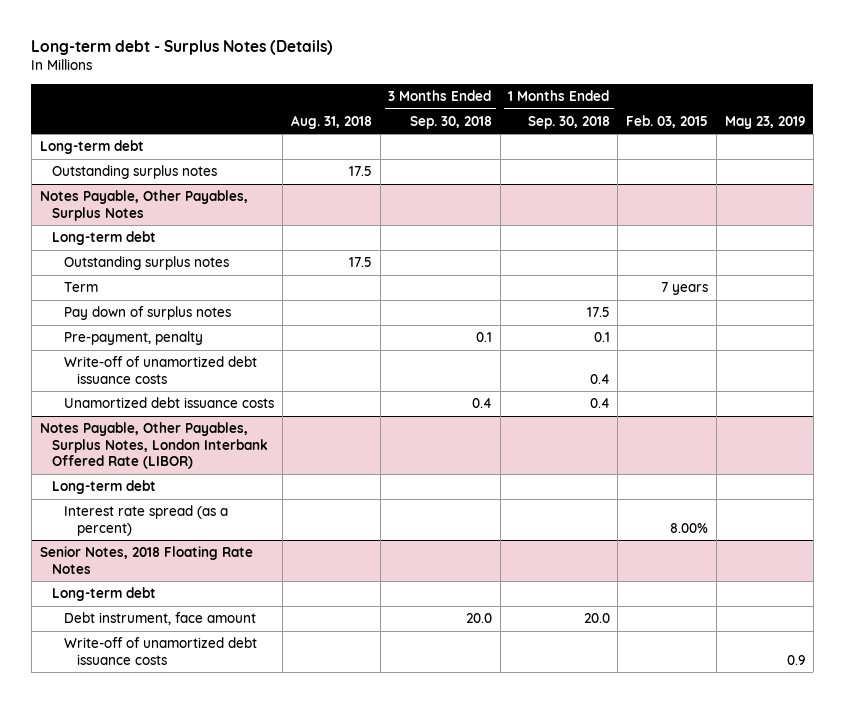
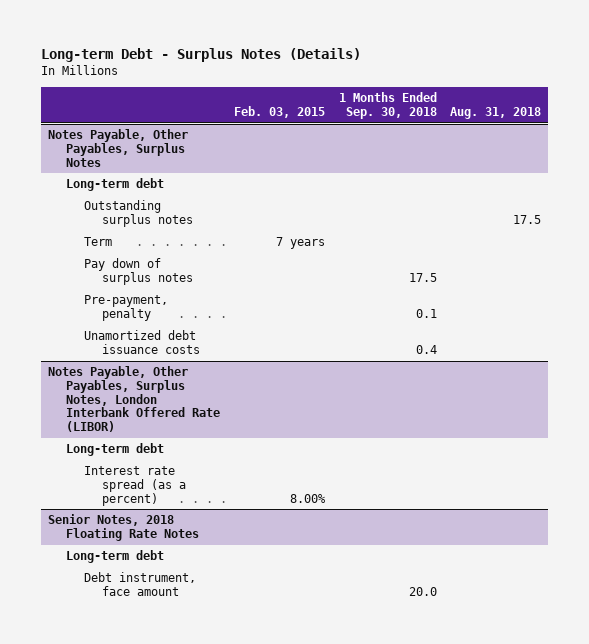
- Long-term debt - Surplus Notes (Details)
+ Long-term Debt - Surplus Notes (Details)
- | Aug. 31, 2018 | 3 Months Ended Sep. 30, 2018 | 1 Months Ended Sep. 30, 2018 | Feb. 03, 2015 | May 23, 2019
+ | Feb. 03, 2015 | 1 Months Ended Sep. 30, 2018 | Aug. 31, 2018
- Long-term debt
- Outstanding surplus notes | 17.5 | | | |
@ Notes Payable, Other Payables, Surplus Notes
- Write-off of unamortized debt issuance costs | | | 0.4 | |
@ Senior Notes, 2018 Floating Rate Notes
- Write-off of unamortized debt issuance costs | | | | | 0.9

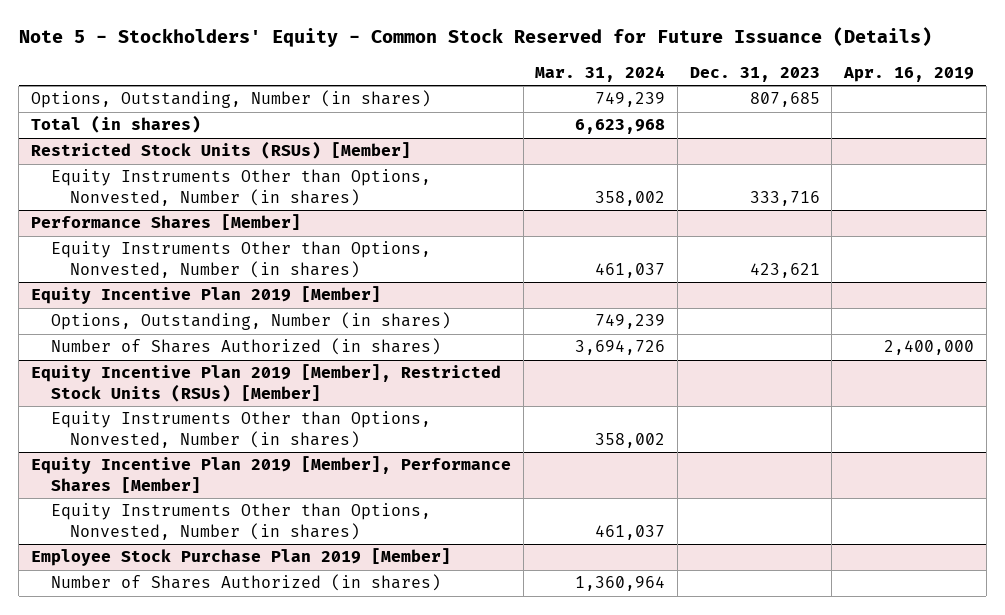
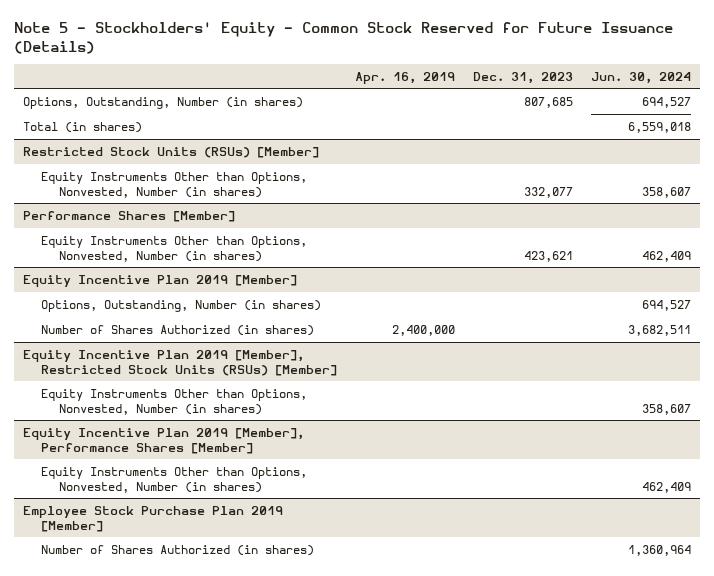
- | Mar. 31, 2024 | Dec. 31, 2023 | Apr. 16, 2019
+ | Apr. 16, 2019 | Dec. 31, 2023 | Jun. 30, 2024
@ Restricted Stock Units (RSUs) [Member]
- Equity Instruments Other than Options, Nonvested, Number (in shares) | 358,002 | 333,716 |
+ Equity Instruments Other than Options, Nonvested, Number (in shares) | | 332,077 | 358,607

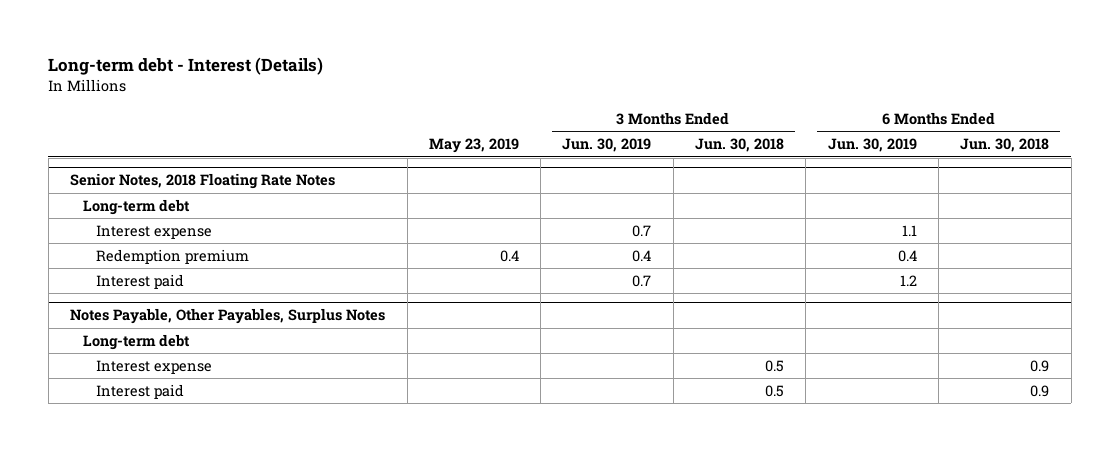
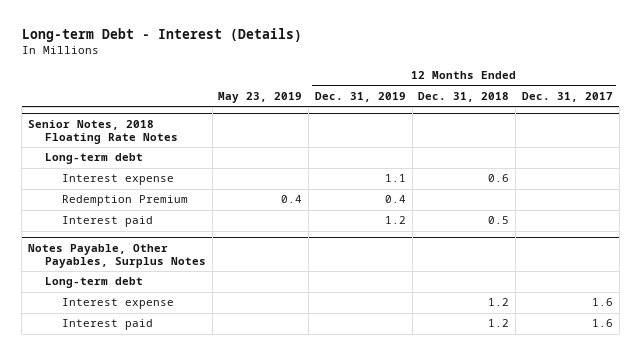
- Long-term debt - Interest (Details)
+ Long-term Debt - Interest (Details)
- | May 23, 2019 | 3 Months Ended Jun. 30, 2019 | 3 Months Ended Jun. 30, 2018 | 6 Months Ended Jun. 30, 2019 | 6 Months Ended Jun. 30, 2018
+ | May 23, 2019 | 12 Months Ended Dec. 31, 2019 | 12 Months Ended Dec. 31, 2018 | 12 Months Ended Dec. 31, 2017
@ Senior Notes, 2018 Floating Rate Notes
- Redemption premium | 0.4 | 0.4 | | 0.4 |
+ Redemption Premium | 0.4 | 0.4 | |

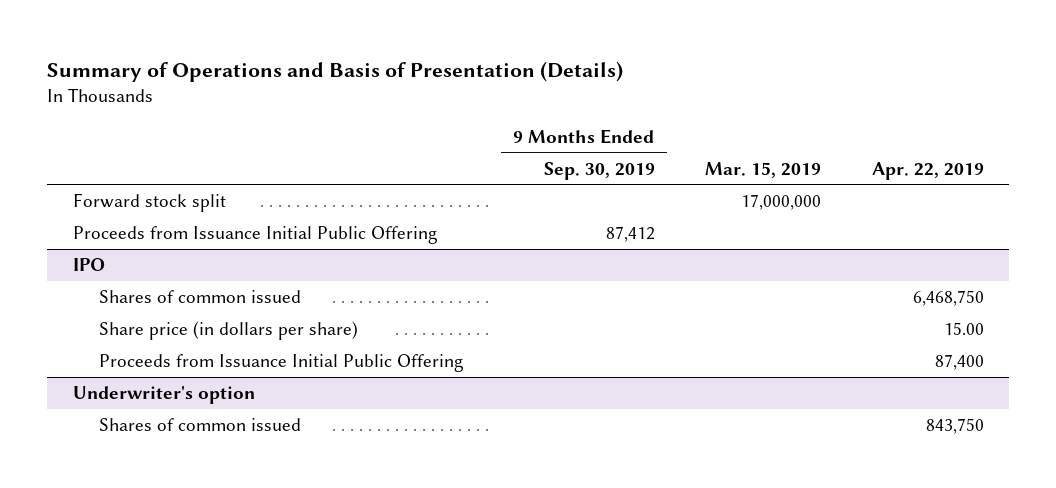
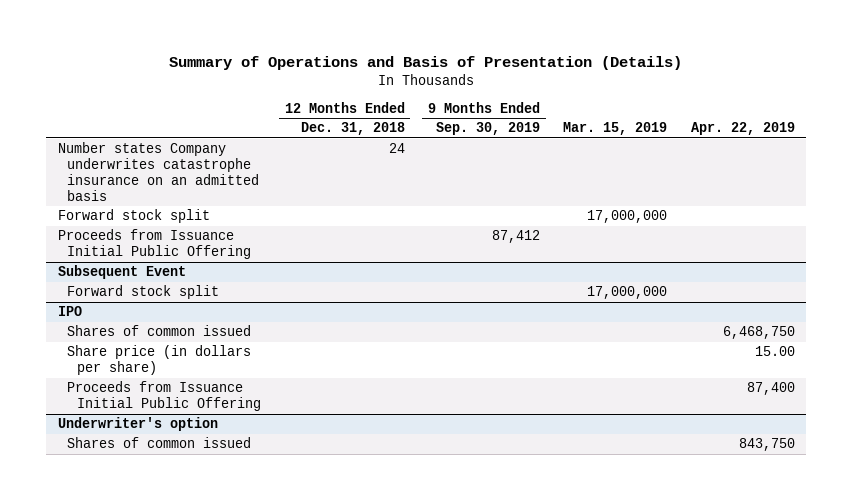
- | 9 Months Ended Sep. 30, 2019 | Mar. 15, 2019 | Apr. 22, 2019
+ | 12 Months Ended Dec. 31, 2018 | 9 Months Ended Sep. 30, 2019 | Mar. 15, 2019 | Apr. 22, 2019
+ Number states Company underwrites catastrophe insurance on an admitted basis | 24 | | |
+ Subsequent Event
+ Forward stock split | | | 17,000,000 |

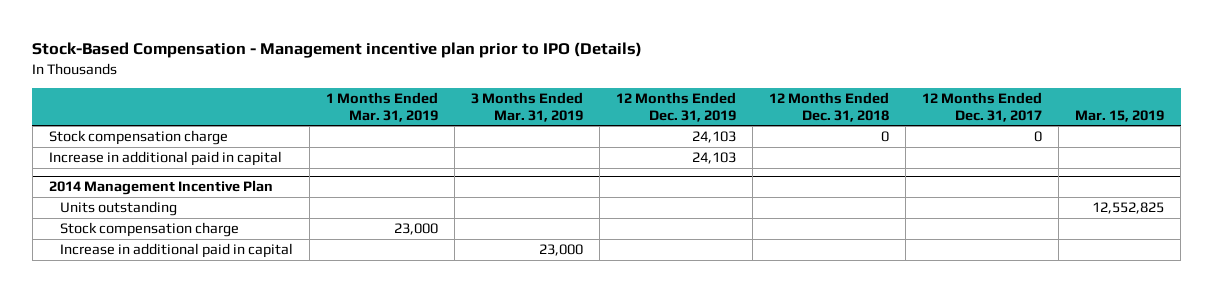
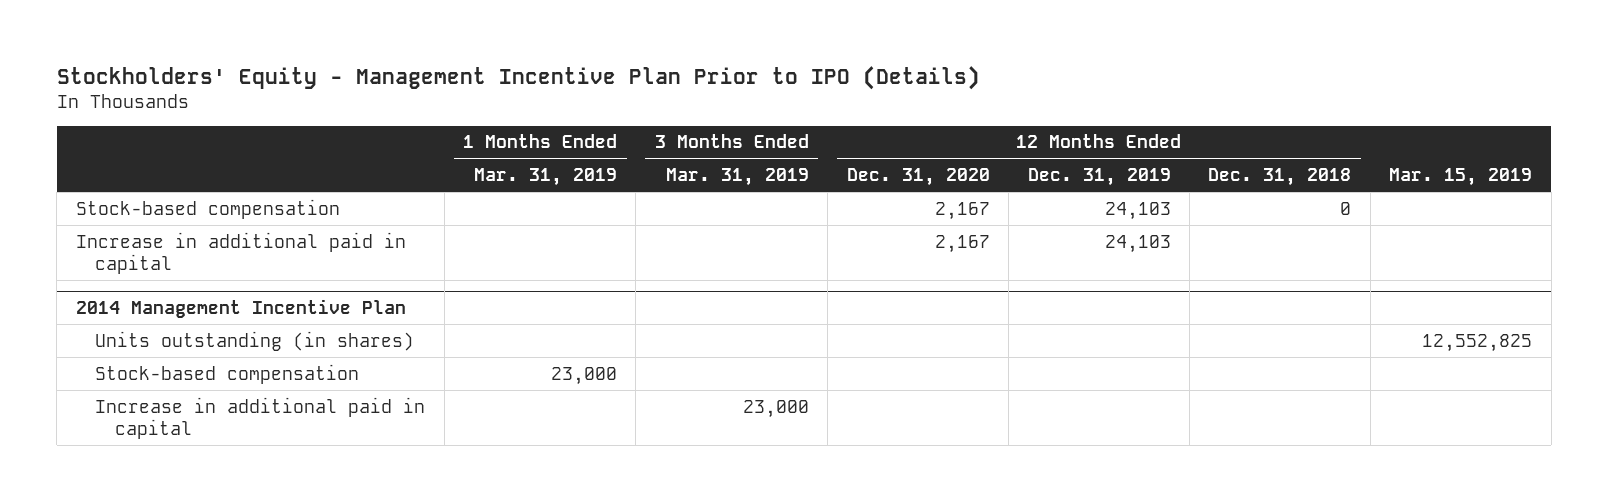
- Stock-Based Compensation - Management incentive plan prior to IPO (Details)
+ Stockholders' Equity - Management Incentive Plan Prior to IPO (Details)
- | 1 Months Ended Mar. 31, 2019 | 3 Months Ended Mar. 31, 2019 | 12 Months Ended Dec. 31, 2019 | 12 Months Ended Dec. 31, 2018 | 12 Months Ended Dec. 31, 2017 | Mar. 15, 2019
+ | 1 Months Ended Mar. 31, 2019 | 3 Months Ended Mar. 31, 2019 | 12 Months Ended Dec. 31, 2020 | 12 Months Ended Dec. 31, 2019 | 12 Months Ended Dec. 31, 2018 | Mar. 15, 2019
- Stock compensation charge | | | 24,103 | 0 | 0 |
+ Stock-based compensation | | | 2,167 | 24,103 | 0 |
@ 2014 Management Incentive Plan
- Units outstanding | | | | | | 12,552,825
- Stock compensation charge | 23,000 | | | | |
+ Units outstanding (in shares) | | | | | | 12,552,825
+ Stock-based compensation | 23,000 | | | | |

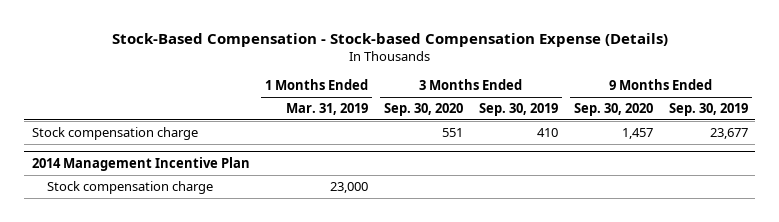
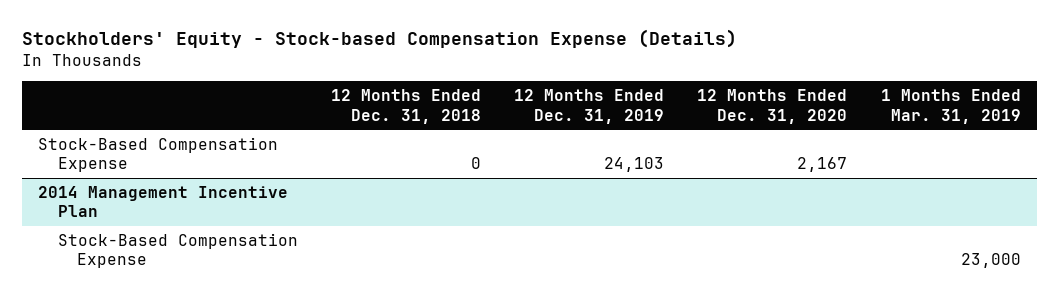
- Stock-Based Compensation - Stock-based Compensation Expense (Details)
+ Stockholders' Equity - Stock-based Compensation Expense (Details)
- | 1 Months Ended Mar. 31, 2019 | 3 Months Ended Sep. 30, 2020 | 3 Months Ended Sep. 30, 2019 | 9 Months Ended Sep. 30, 2020 | 9 Months Ended Sep. 30, 2019
+ | 12 Months Ended Dec. 31, 2018 | 12 Months Ended Dec. 31, 2019 | 12 Months Ended Dec. 31, 2020 | 1 Months Ended Mar. 31, 2019
- Stock compensation charge | | 551 | 410 | 1,457 | 23,677
+ Stock-Based Compensation Expense | 0 | 24,103 | 2,167 |
@ 2014 Management Incentive Plan
- Stock compensation charge | 23,000 | | | |
+ Stock-Based Compensation Expense | | | | 23,000

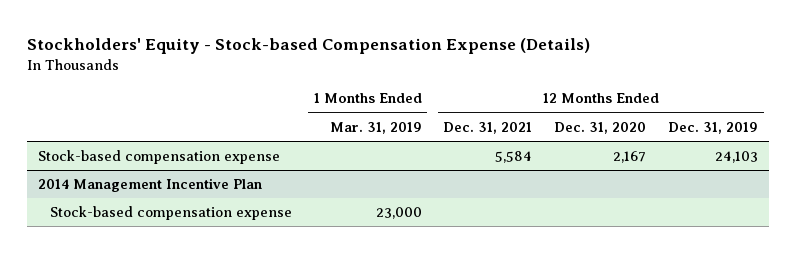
- | 12 Months Ended Dec. 31, 2018 | 12 Months Ended Dec. 31, 2019 | 12 Months Ended Dec. 31, 2020 | 1 Months Ended Mar. 31, 2019
+ | 1 Months Ended Mar. 31, 2019 | 12 Months Ended Dec. 31, 2021 | 12 Months Ended Dec. 31, 2020 | 12 Months Ended Dec. 31, 2019
- Stock-Based Compensation Expense | 0 | 24,103 | 2,167 |
+ Stock-based compensation expense | | 5,584 | 2,167 | 24,103
@ 2014 Management Incentive Plan
- Stock-Based Compensation Expense | | | | 23,000
+ Stock-based compensation expense | 23,000 | | |

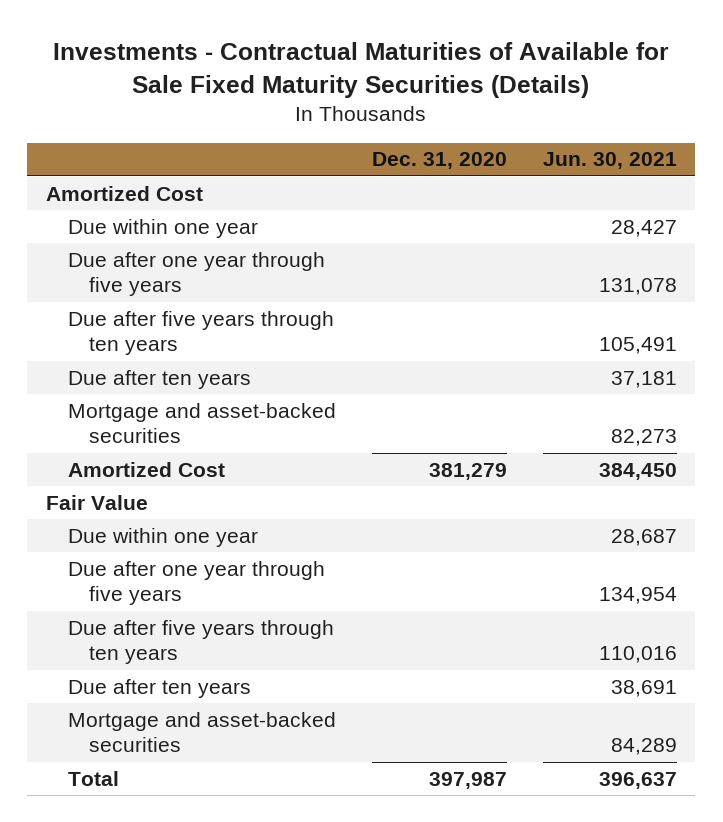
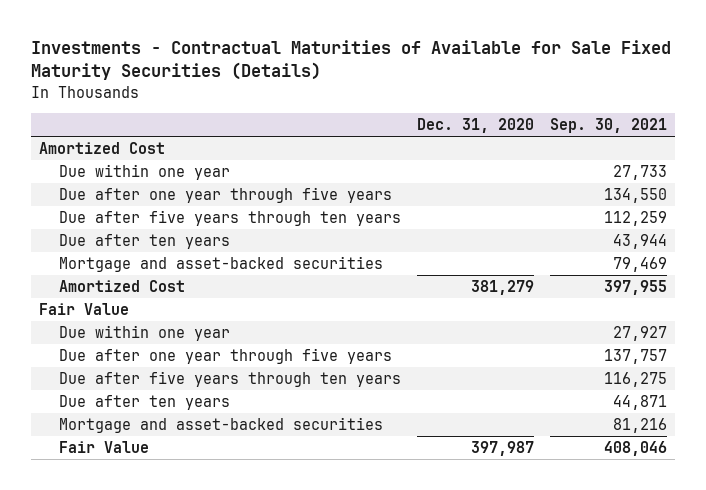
- | Dec. 31, 2020 | Jun. 30, 2021
+ | Dec. 31, 2020 | Sep. 30, 2021
- Total | 397,987 | 396,637
+ Fair Value | 397,987 | 408,046

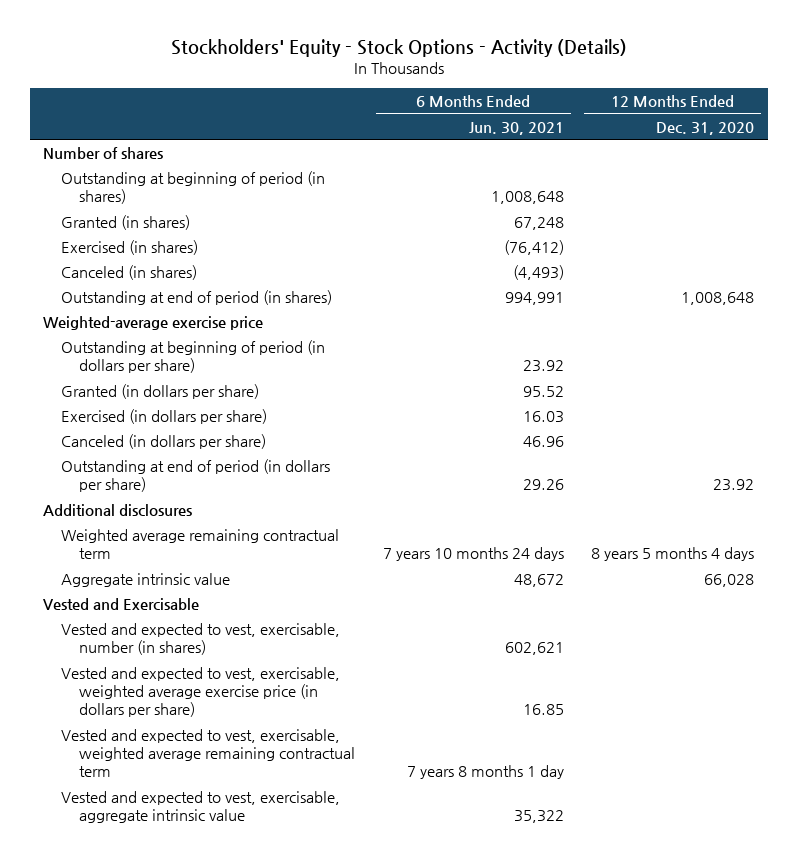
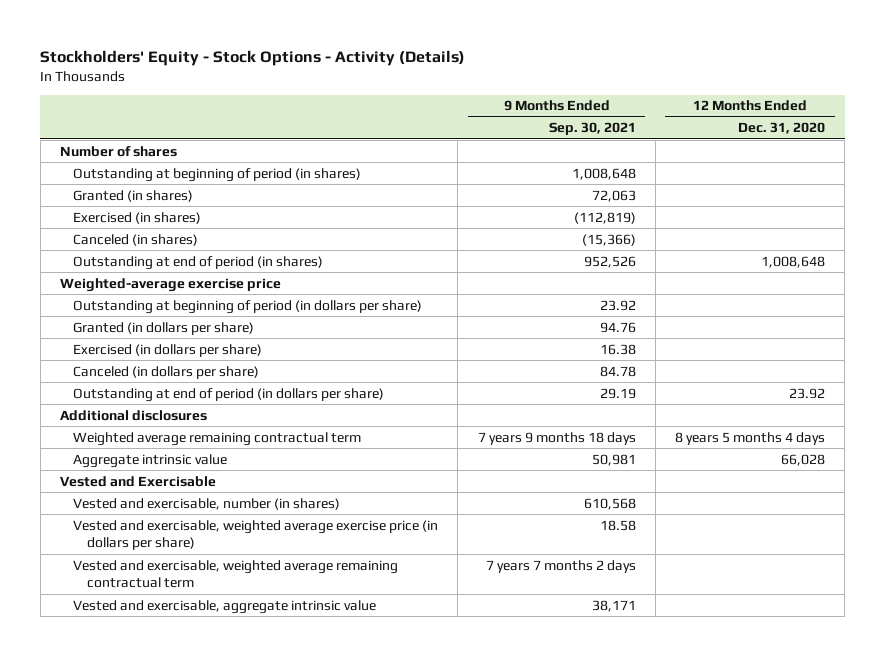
- | 6 Months Ended Jun. 30, 2021 | 12 Months Ended Dec. 31, 2020
+ | 9 Months Ended Sep. 30, 2021 | 12 Months Ended Dec. 31, 2020
- Vested and expected to vest, exercisable, number (in shares) | 602,621 |
- Vested and expected to vest, exercisable, weighted average exercise price (in dollars per share) | 16.85 |
- Vested and expected to vest, exercisable, weighted average remaining contractual term | 7 years 8 months 1 day |
- Vested and expected to vest, exercisable, aggregate intrinsic value | 35,322 |
+ Vested and exercisable, number (in shares) | 610,568 |
+ Vested and exercisable, weighted average exercise price (in dollars per share) | 18.58 |
+ Vested and exercisable, weighted average remaining contractual term | 7 years 7 months 2 days |
+ Vested and exercisable, aggregate intrinsic value | 38,171 |

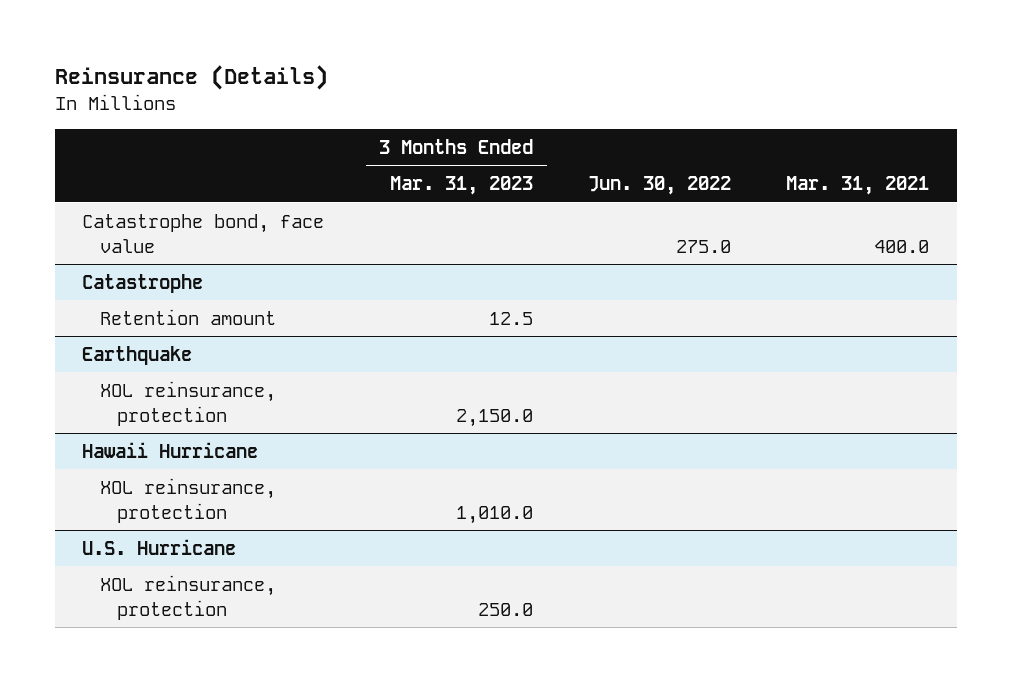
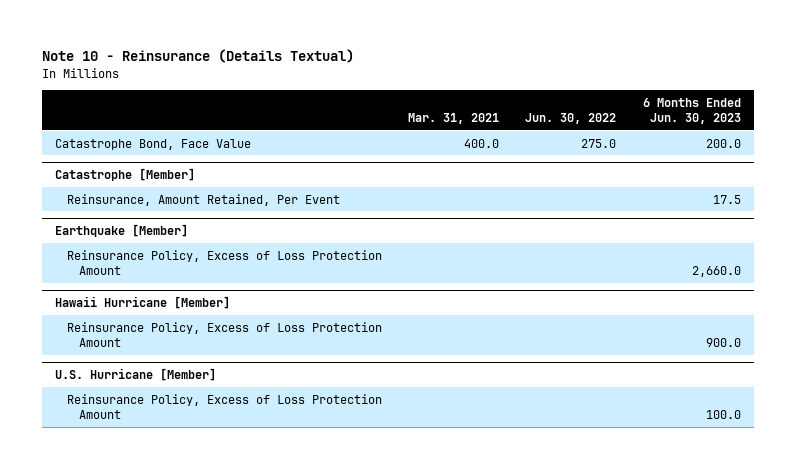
- Reinsurance (Details)
+ Note 10 - Reinsurance (Details Textual)
- | 3 Months Ended Mar. 31, 2023 | Jun. 30, 2022 | Mar. 31, 2021
+ | Mar. 31, 2021 | Jun. 30, 2022 | 6 Months Ended Jun. 30, 2023
- Catastrophe bond, face value | | 275.0 | 400.0
- Catastrophe
- Retention amount | 12.5 | |
- Earthquake
- XOL reinsurance, protection | 2,150.0 | |
- Hawaii Hurricane
- XOL reinsurance, protection | 1,010.0 | |
- U.S. Hurricane
- XOL reinsurance, protection | 250.0 | |
+ Catastrophe Bond, Face Value | 400.0 | 275.0 | 200.0
+ Catastrophe [Member]
+ Reinsurance, Amount Retained, Per Event | | | 17.5
+ Earthquake [Member]
+ Reinsurance Policy, Excess of Loss Protection Amount | | | 2,660.0
+ Hawaii Hurricane [Member]
+ Reinsurance Policy, Excess of Loss Protection Amount | | | 900.0
+ U.S. Hurricane [Member]
+ Reinsurance Policy, Excess of Loss Protection Amount | | | 100.0

